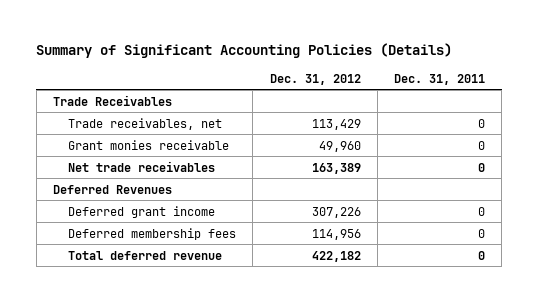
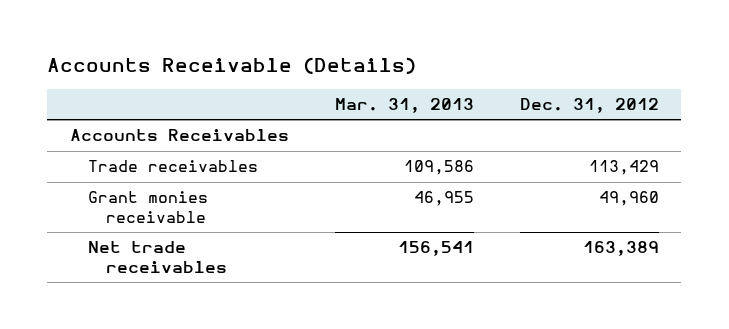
- Summary of Significant Accounting Policies (Details)
+ Accounts Receivable (Details)
- | Dec. 31, 2012 | Dec. 31, 2011
+ | Mar. 31, 2013 | Dec. 31, 2012
- Trade Receivables
- Trade receivables, net | 113,429 | 0
+ Accounts Receivables
+ Trade receivables | 109,586 | 113,429
- Deferred Revenues
- Deferred grant income | 307,226 | 0
- Deferred membership fees | 114,956 | 0
- Total deferred revenue | 422,182 | 0

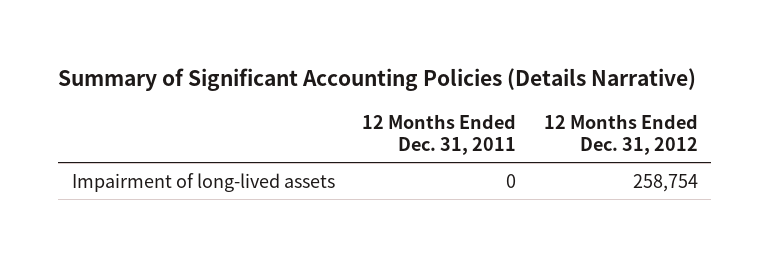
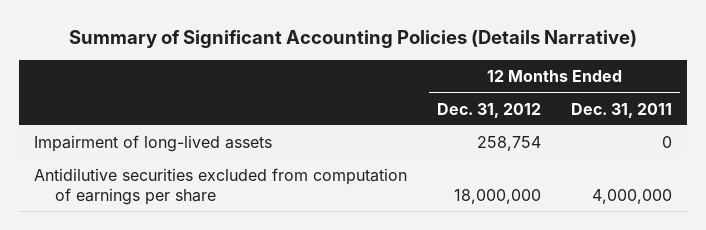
- | 12 Months Ended Dec. 31, 2011 | 12 Months Ended Dec. 31, 2012
+ | 12 Months Ended Dec. 31, 2012 | 12 Months Ended Dec. 31, 2011
+ Antidilutive securities excluded from computation of earnings per share | 18,000,000 | 4,000,000

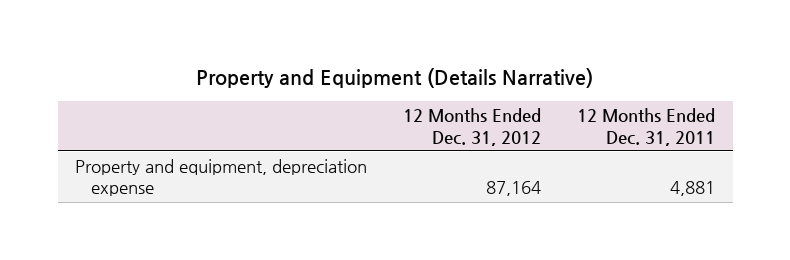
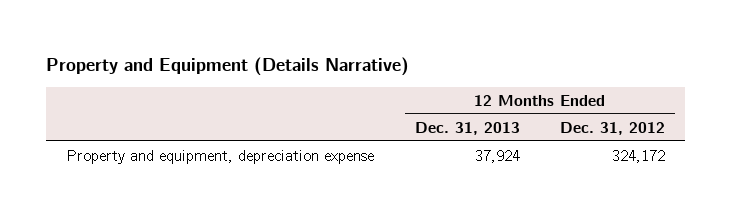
- | 12 Months Ended Dec. 31, 2012 | 12 Months Ended Dec. 31, 2011
+ | 12 Months Ended Dec. 31, 2013 | 12 Months Ended Dec. 31, 2012
- Property and equipment, depreciation expense | 87,164 | 4,881
+ Property and equipment, depreciation expense | 37,924 | 324,172

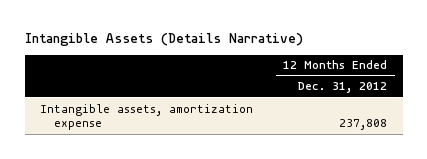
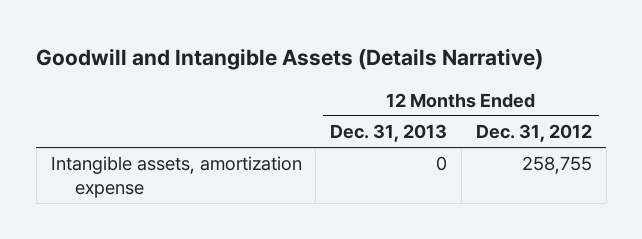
- Intangible Assets (Details Narrative)
+ Goodwill and Intangible Assets (Details Narrative)
- | 12 Months Ended Dec. 31, 2012
+ | 12 Months Ended Dec. 31, 2013 | 12 Months Ended Dec. 31, 2012
- Intangible assets, amortization expense | 237,808
+ Intangible assets, amortization expense | 0 | 258,755

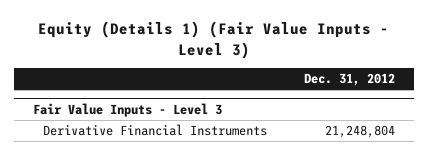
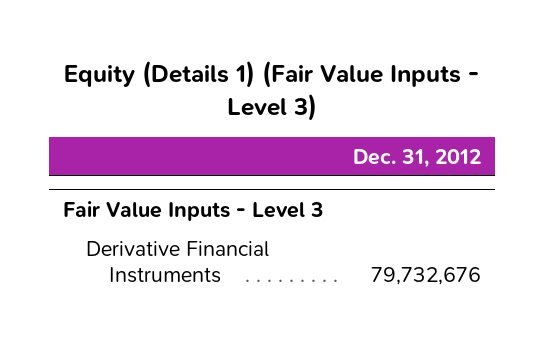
@ Fair Value Inputs - Level 3
- Derivative Financial Instruments | 21,248,804
+ Derivative Financial Instruments | 79,732,676

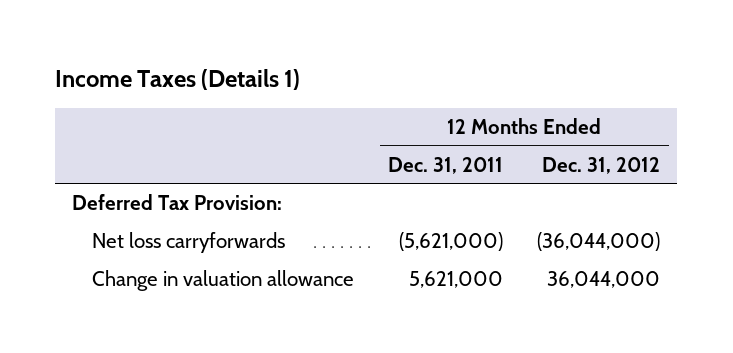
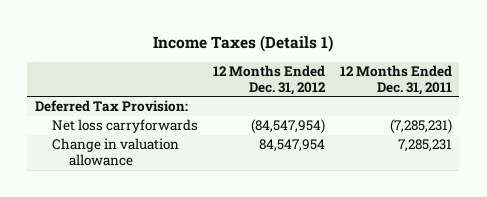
- | 12 Months Ended Dec. 31, 2011 | 12 Months Ended Dec. 31, 2012
+ | 12 Months Ended Dec. 31, 2012 | 12 Months Ended Dec. 31, 2011
- Net loss carryforwards | (5,621,000) | (36,044,000)
- Change in valuation allowance | 5,621,000 | 36,044,000
+ Net loss carryforwards | (84,547,954) | (7,285,231)
+ Change in valuation allowance | 84,547,954 | 7,285,231

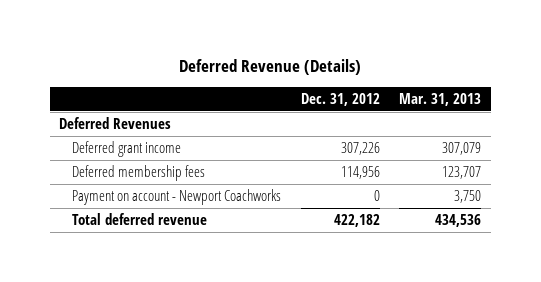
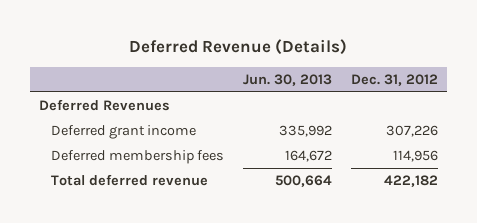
- | Dec. 31, 2012 | Mar. 31, 2013
+ | Jun. 30, 2013 | Dec. 31, 2012
- Payment on account - Newport Coachworks | 0 | 3,750

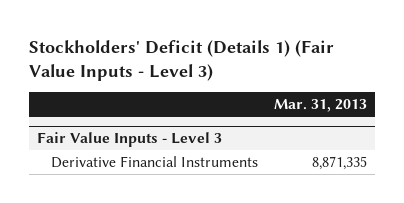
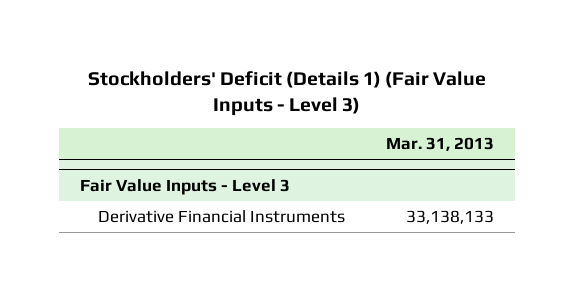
@ Fair Value Inputs - Level 3
- Derivative Financial Instruments | 8,871,335
+ Derivative Financial Instruments | 33,138,133

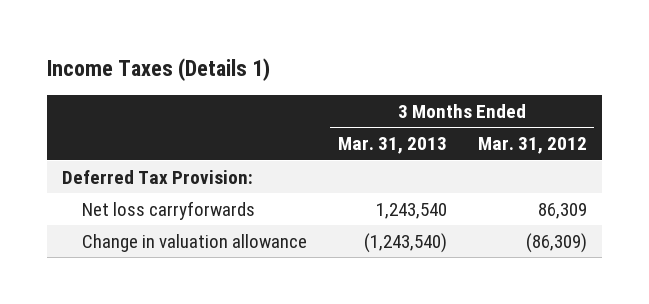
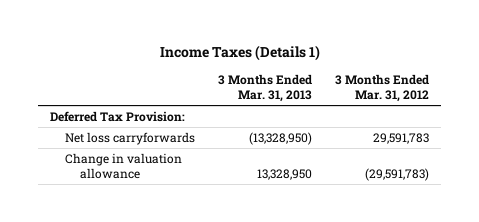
- Net loss carryforwards | 1,243,540 | 86,309
- Change in valuation allowance | (1,243,540) | (86,309)
+ Net loss carryforwards | (13,328,950) | 29,591,783
+ Change in valuation allowance | 13,328,950 | (29,591,783)

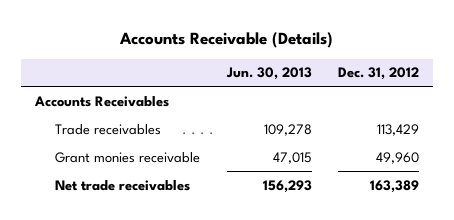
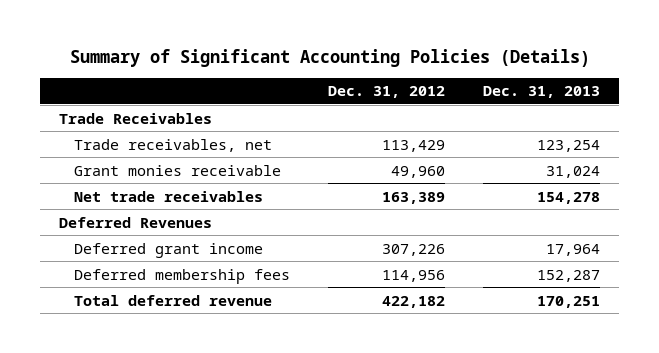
- Accounts Receivable (Details)
+ Summary of Significant Accounting Policies (Details)
- | Jun. 30, 2013 | Dec. 31, 2012
+ | Dec. 31, 2012 | Dec. 31, 2013
- Accounts Receivables
- Trade receivables | 109,278 | 113,429
+ Trade Receivables
+ Trade receivables, net | 113,429 | 123,254
+ Deferred Revenues
+ Deferred grant income | 307,226 | 17,964
+ Deferred membership fees | 114,956 | 152,287
+ Total deferred revenue | 422,182 | 170,251

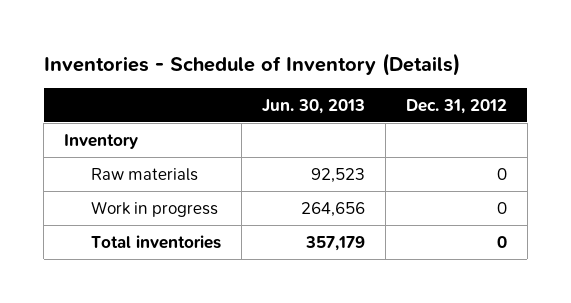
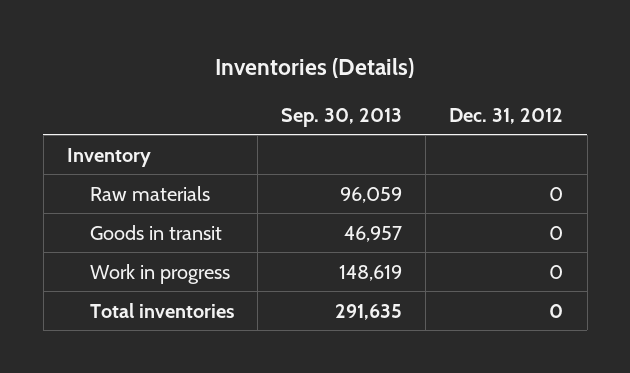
- Inventories - Schedule of Inventory (Details)
+ Inventories (Details)
- | Jun. 30, 2013 | Dec. 31, 2012
+ | Sep. 30, 2013 | Dec. 31, 2012
+ Goods in transit | 46,957 | 0

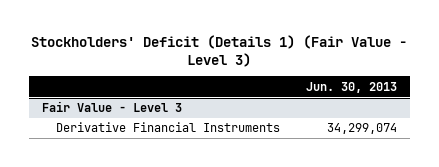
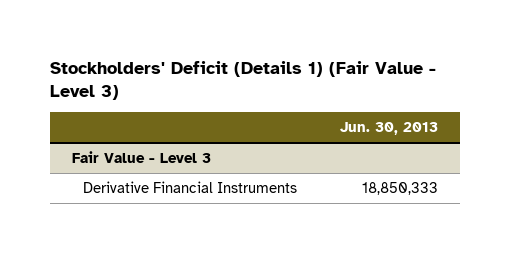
@ Fair Value - Level 3
- Derivative Financial Instruments | 34,299,074
+ Derivative Financial Instruments | 18,850,333

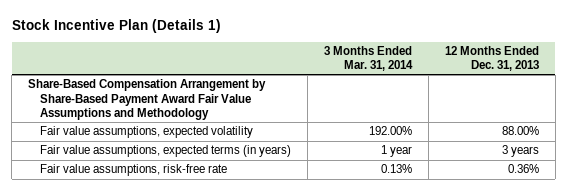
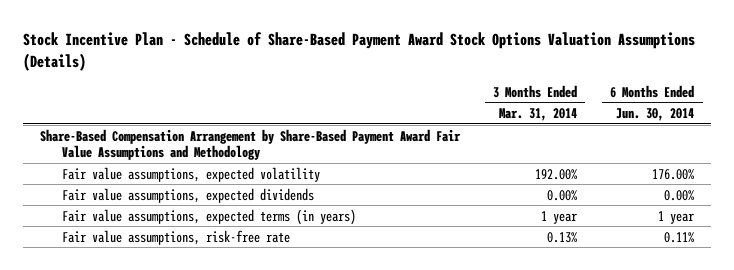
- Stock Incentive Plan (Details 1)
+ Stock Incentive Plan - Schedule of Share-Based Payment Award Stock Options Valuation Assumptions (Details)
- | 3 Months Ended Mar. 31, 2014 | 12 Months Ended Dec. 31, 2013
+ | 3 Months Ended Mar. 31, 2014 | 6 Months Ended Jun. 30, 2014
+ Fair value assumptions, expected dividends | 0.00% | 0.00%

